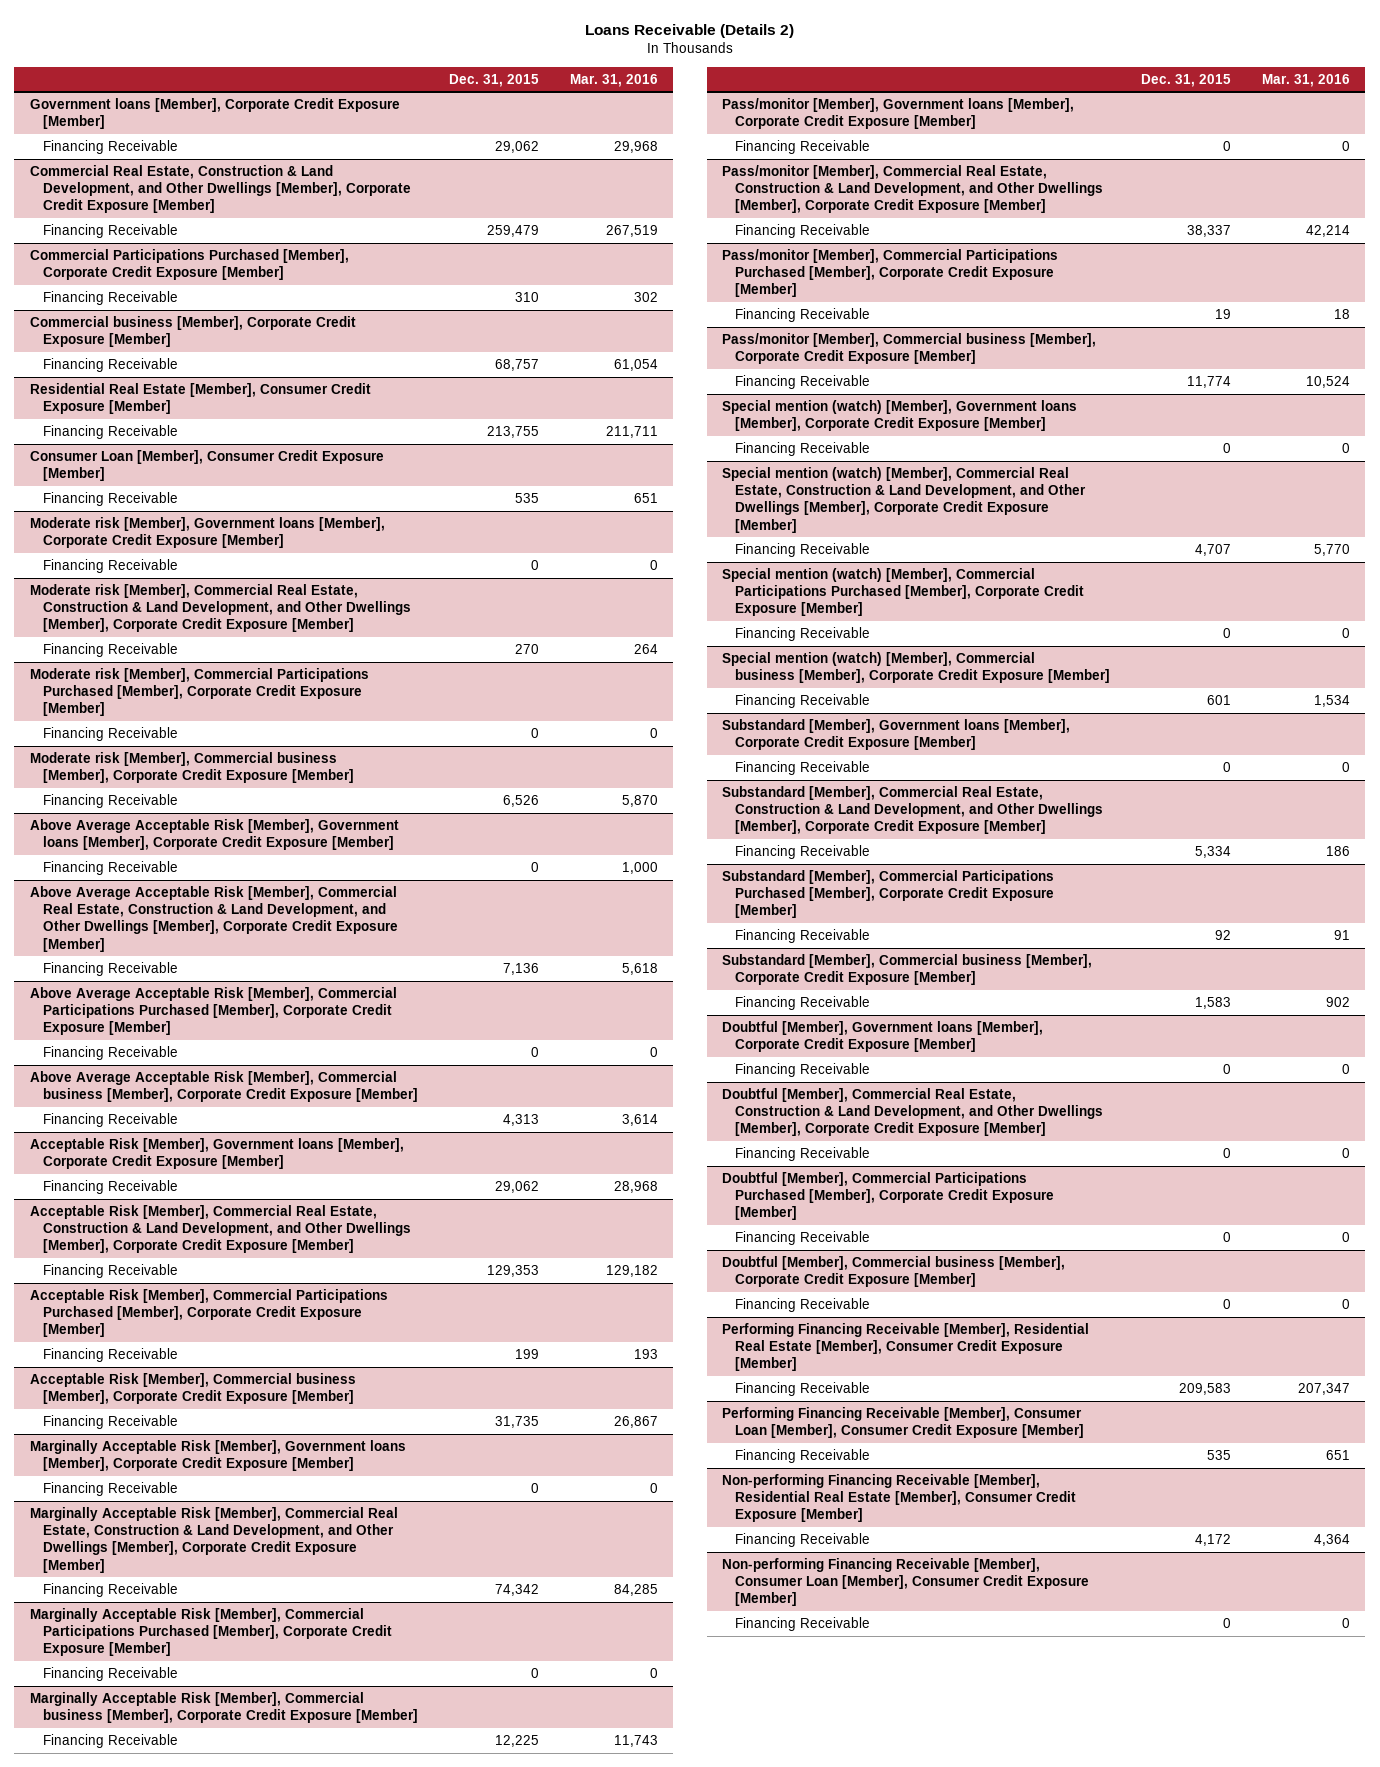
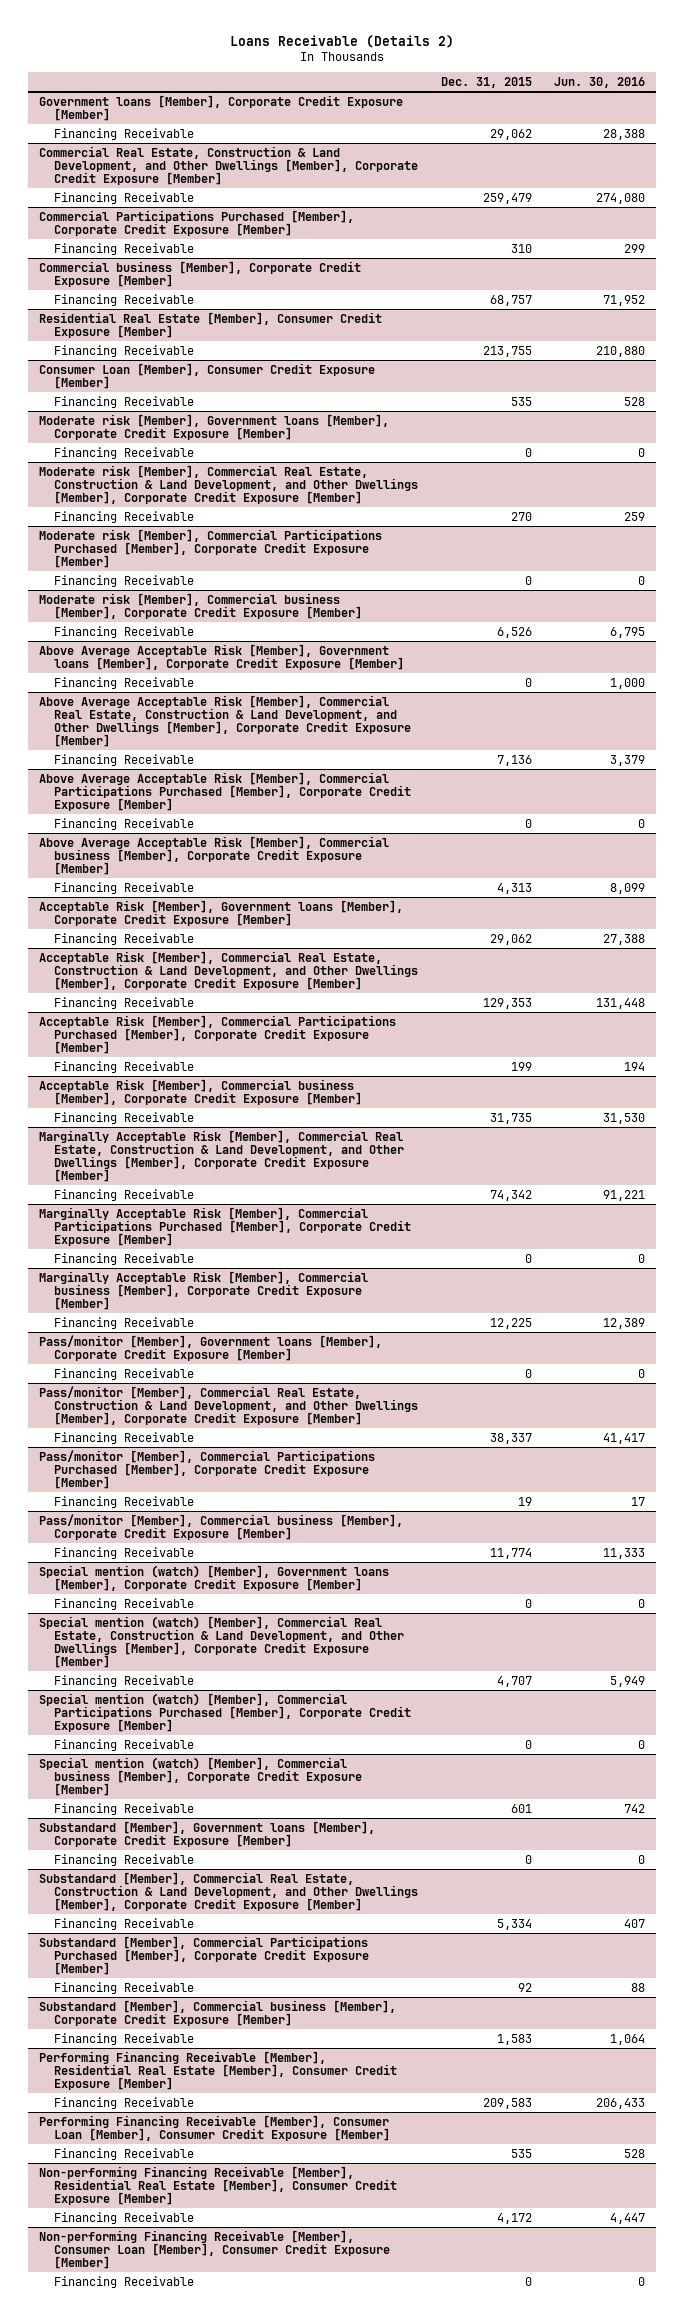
- | Dec. 31, 2015 | Mar. 31, 2016
+ | Dec. 31, 2015 | Jun. 30, 2016
- Marginally Acceptable Risk [Member], Government loans [Member], Corporate Credit Exposure [Member]
- Financing Receivable | 0 | 0
- Doubtful [Member], Government loans [Member], Corporate Credit Exposure [Member]
- Financing Receivable | 0 | 0
- Doubtful [Member], Commercial Real Estate, Construction & Land Development, and Other Dwellings [Member], Corporate Credit Exposure [Member]
- Financing Receivable | 0 | 0
- Doubtful [Member], Commercial Participations Purchased [Member], Corporate Credit Exposure [Member]
- Financing Receivable | 0 | 0
- Doubtful [Member], Commercial business [Member], Corporate Credit Exposure [Member]
- Financing Receivable | 0 | 0

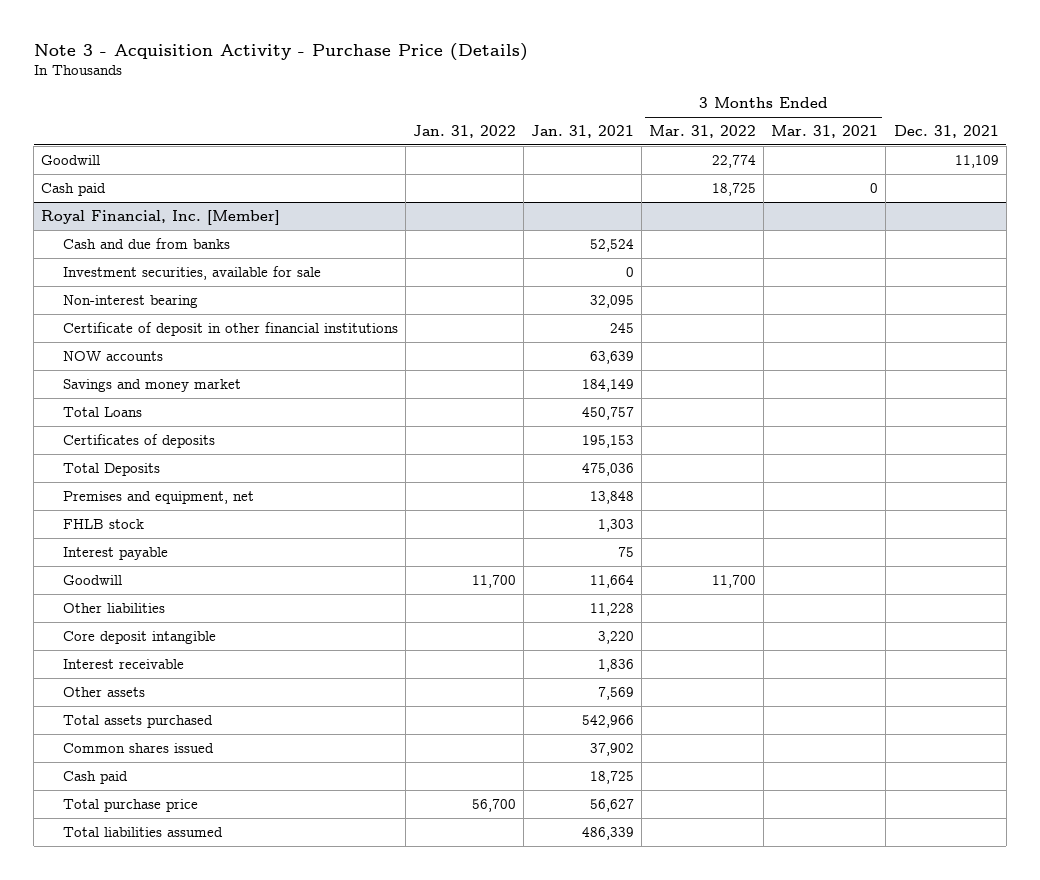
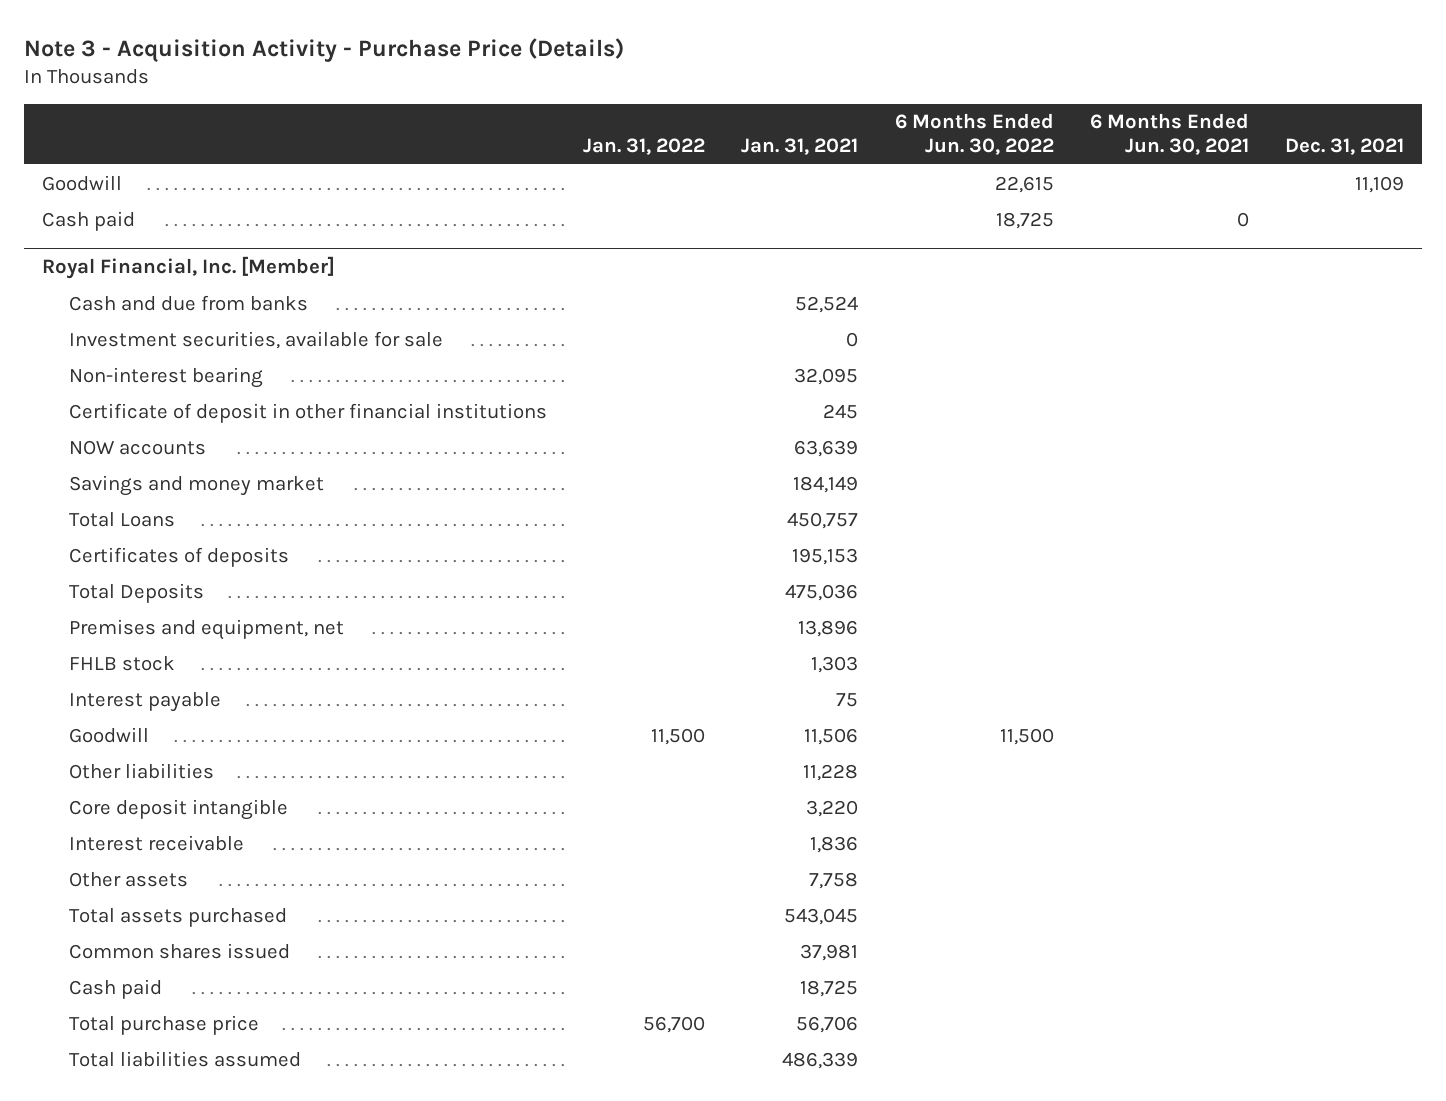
- | Jan. 31, 2022 | Jan. 31, 2021 | 3 Months Ended Mar. 31, 2022 | 3 Months Ended Mar. 31, 2021 | Dec. 31, 2021
+ | Jan. 31, 2022 | Jan. 31, 2021 | 6 Months Ended Jun. 30, 2022 | 6 Months Ended Jun. 30, 2021 | Dec. 31, 2021
@ Royal Financial, Inc. [Member]
- Premises and equipment, net | | 13,848 | | |
+ Premises and equipment, net | | 13,896 | | |
- Goodwill | 11,700 | 11,664 | 11,700 | |
+ Goodwill | 11,500 | 11,506 | 11,500 | |
- Other assets | | 7,569 | | |
- Total assets purchased | | 542,966 | | |
- Common shares issued | | 37,902 | | |
+ Other assets | | 7,758 | | |
+ Total assets purchased | | 543,045 | | |
+ Common shares issued | | 37,981 | | |
- Total purchase price | 56,700 | 56,627 | | |
+ Total purchase price | 56,700 | 56,706 | | |

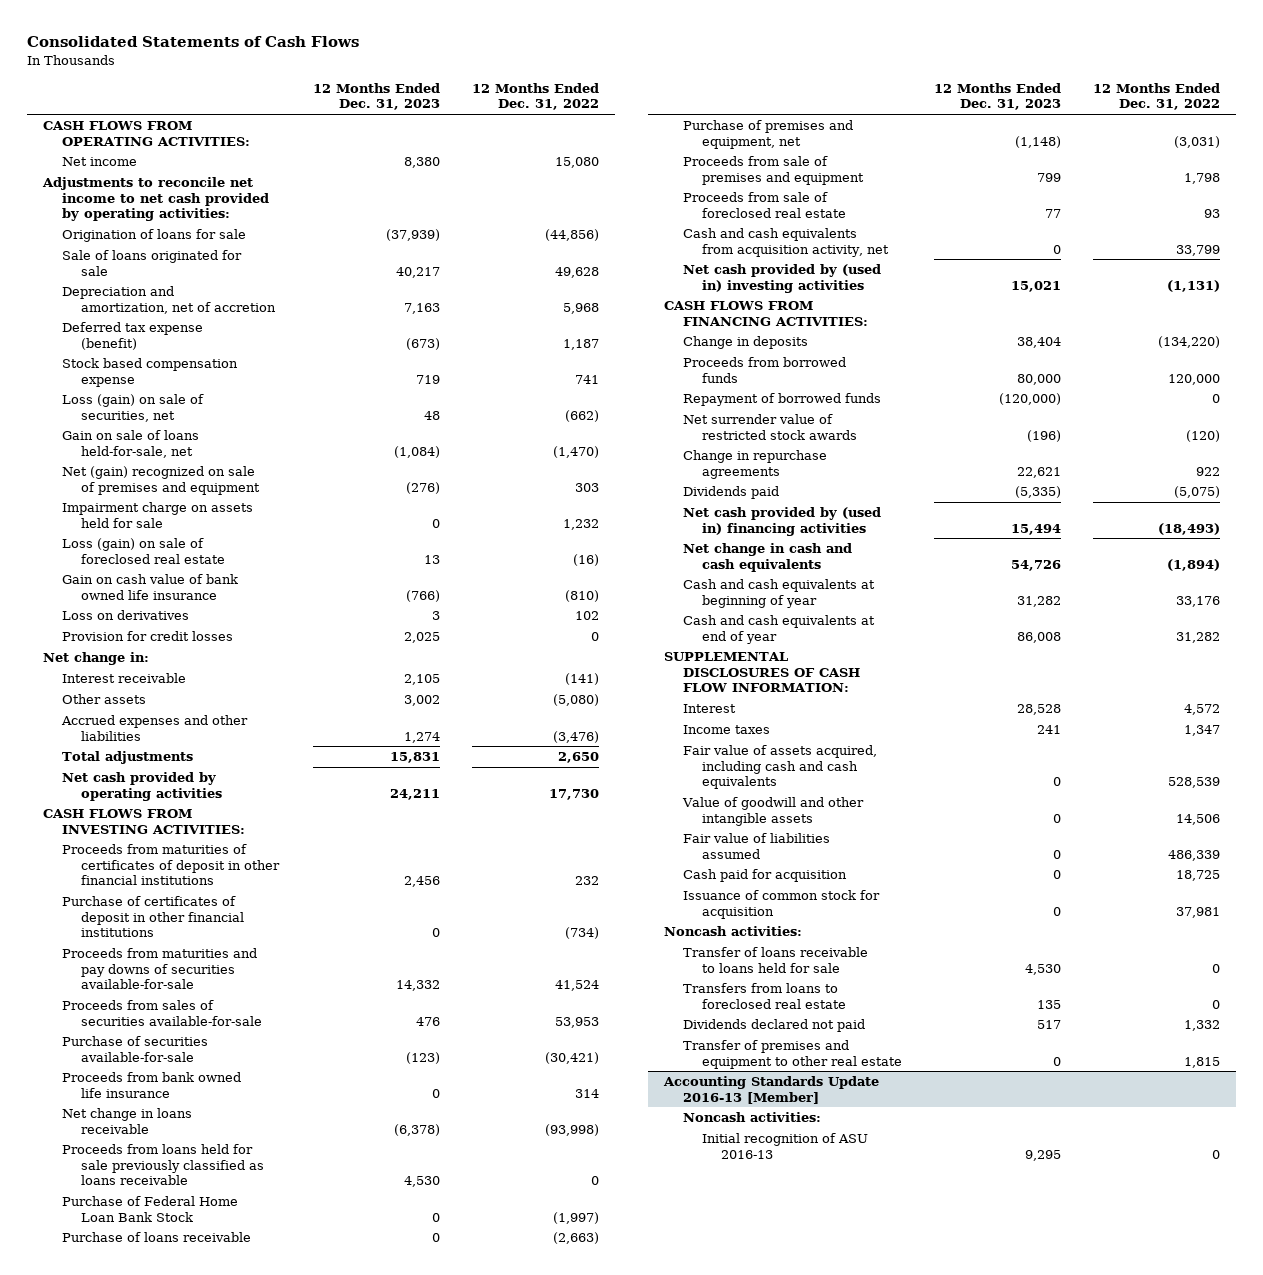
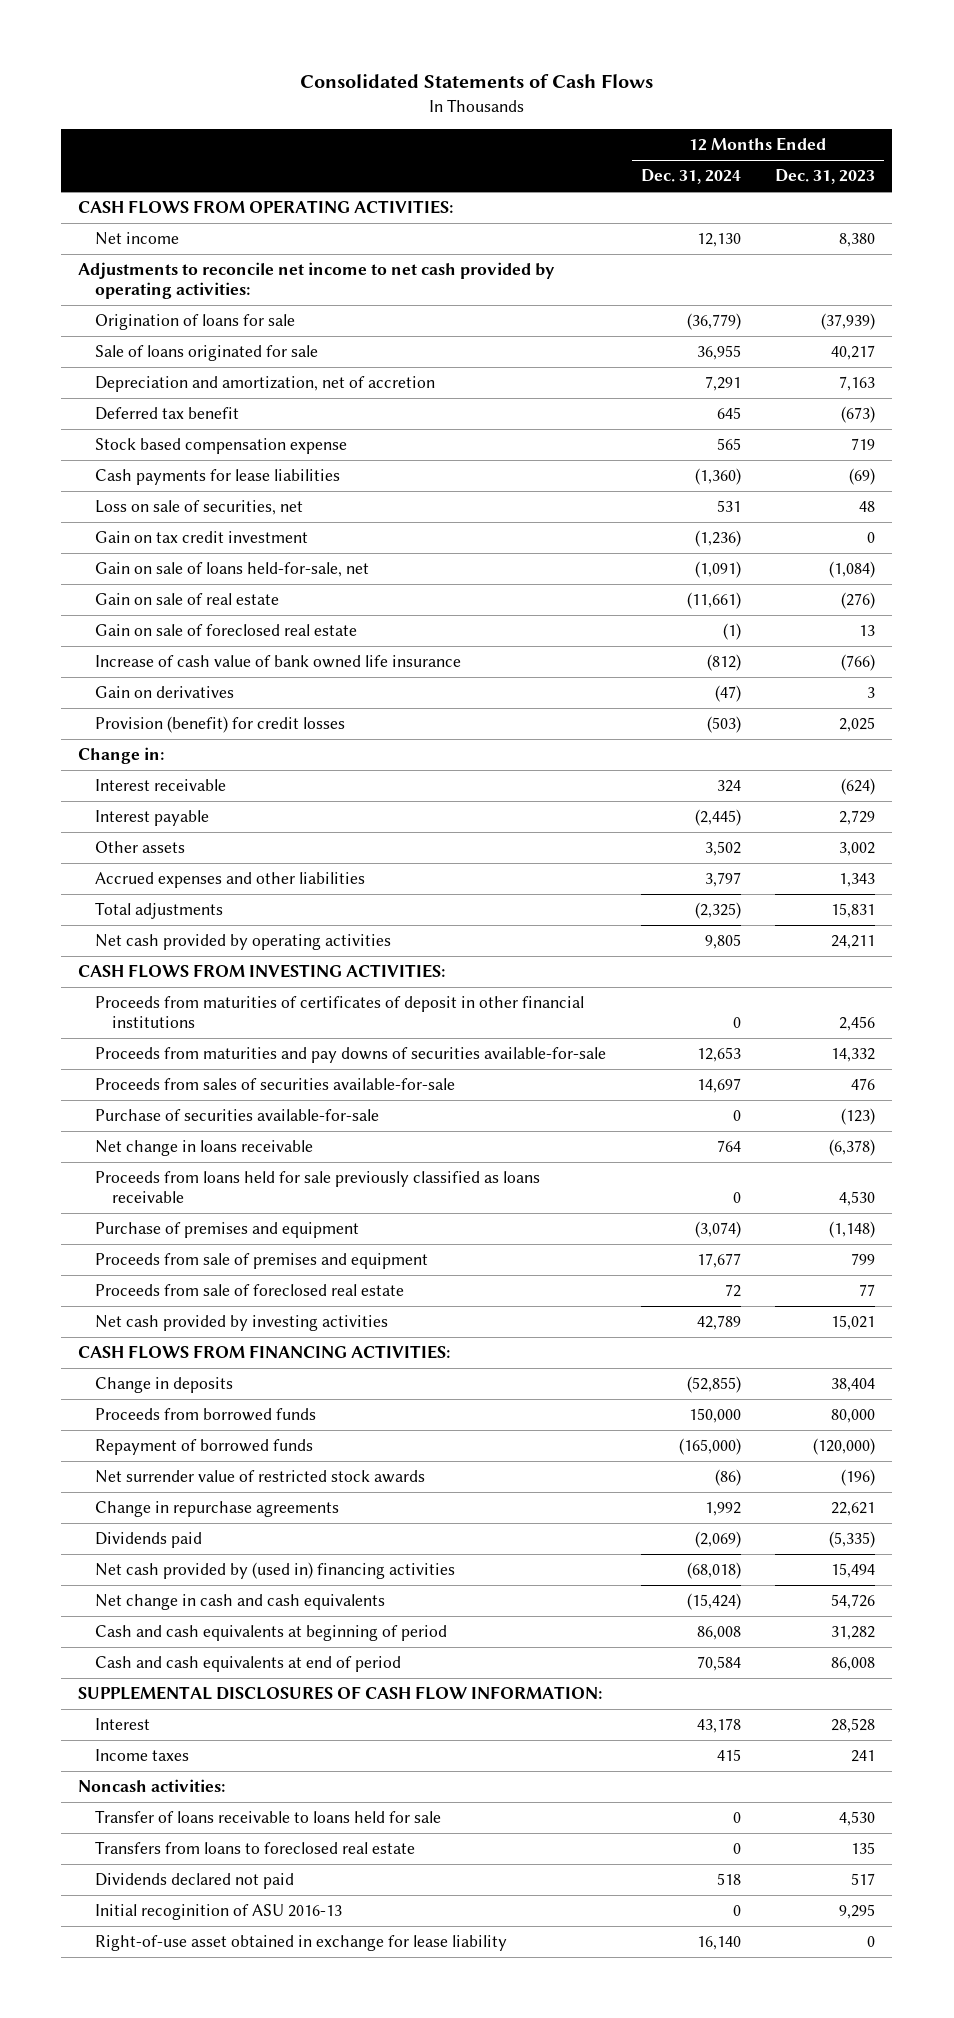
- | 12 Months Ended Dec. 31, 2023 | 12 Months Ended Dec. 31, 2022
+ | 12 Months Ended Dec. 31, 2024 | 12 Months Ended Dec. 31, 2023
- Deferred tax expense (benefit) | (673) | 1,187
+ Deferred tax benefit | 645 | (673)
- Loss (gain) on sale of securities, net | 48 | (662)
+ Cash payments for lease liabilities | (1,360) | (69)
+ Loss on sale of securities, net | 531 | 48
+ Gain on tax credit investment | (1,236) | 0
- Net (gain) recognized on sale of premises and equipment | (276) | 303
- Impairment charge on assets held for sale | 0 | 1,232
- Loss (gain) on sale of foreclosed real estate | 13 | (16)
- Gain on cash value of bank owned life insurance | (766) | (810)
- Loss on derivatives | 3 | 102
- Provision for credit losses | 2,025 | 0
- Net change in:
- Interest receivable | 2,105 | (141)
+ Gain on sale of real estate | (11,661) | (276)
+ Gain on sale of foreclosed real estate | (1) | 13
+ Increase of cash value of bank owned life insurance | (812) | (766)
+ Gain on derivatives | (47) | 3
+ Provision (benefit) for credit losses | (503) | 2,025
+ Change in:
+ Interest receivable | 324 | (624)
+ Interest payable | (2,445) | 2,729
- Accrued expenses and other liabilities | 1,274 | (3,476)
+ Accrued expenses and other liabilities | 3,797 | 1,343
- Purchase of certificates of deposit in other financial institutions | 0 | (734)
- Proceeds from bank owned life insurance | 0 | 314
- Purchase of Federal Home Loan Bank Stock | 0 | (1,997)
- Purchase of loans receivable | 0 | (2,663)
- Purchase of premises and equipment, net | (1,148) | (3,031)
+ Purchase of premises and equipment | (3,074) | (1,148)
- Cash and cash equivalents from acquisition activity, net | 0 | 33,799
- Net cash provided by (used in) investing activities | 15,021 | (1,131)
+ Net cash provided by investing activities | 42,789 | 15,021
- Cash and cash equivalents at beginning of year | 31,282 | 33,176
- Cash and cash equivalents at end of year | 86,008 | 31,282
+ Cash and cash equivalents at beginning of period | 86,008 | 31,282
+ Cash and cash equivalents at end of period | 70,584 | 86,008
- Fair value of assets acquired, including cash and cash equivalents | 0 | 528,539
- Value of goodwill and other intangible assets | 0 | 14,506
- Fair value of liabilities assumed | 0 | 486,339
- Cash paid for acquisition | 0 | 18,725
- Issuance of common stock for acquisition | 0 | 37,981
- Transfer of premises and equipment to other real estate | 0 | 1,815
- Accounting Standards Update 2016-13 [Member]
- Noncash activities:
- Initial recognition of ASU 2016-13 | 9,295 | 0
+ Initial recoginition of ASU 2016-13 | 0 | 9,295
+ Right-of-use asset obtained in exchange for lease liability | 16,140 | 0

